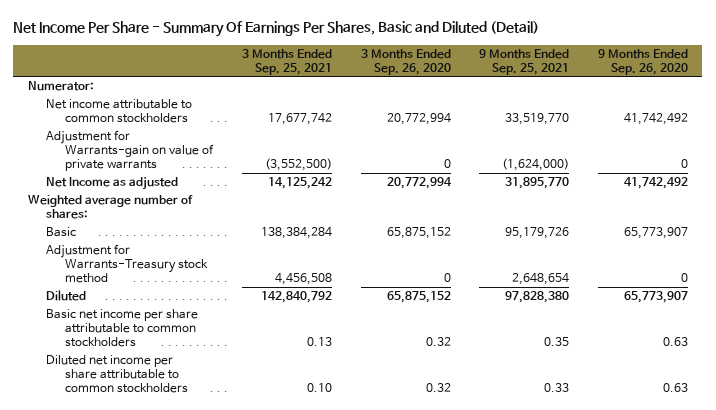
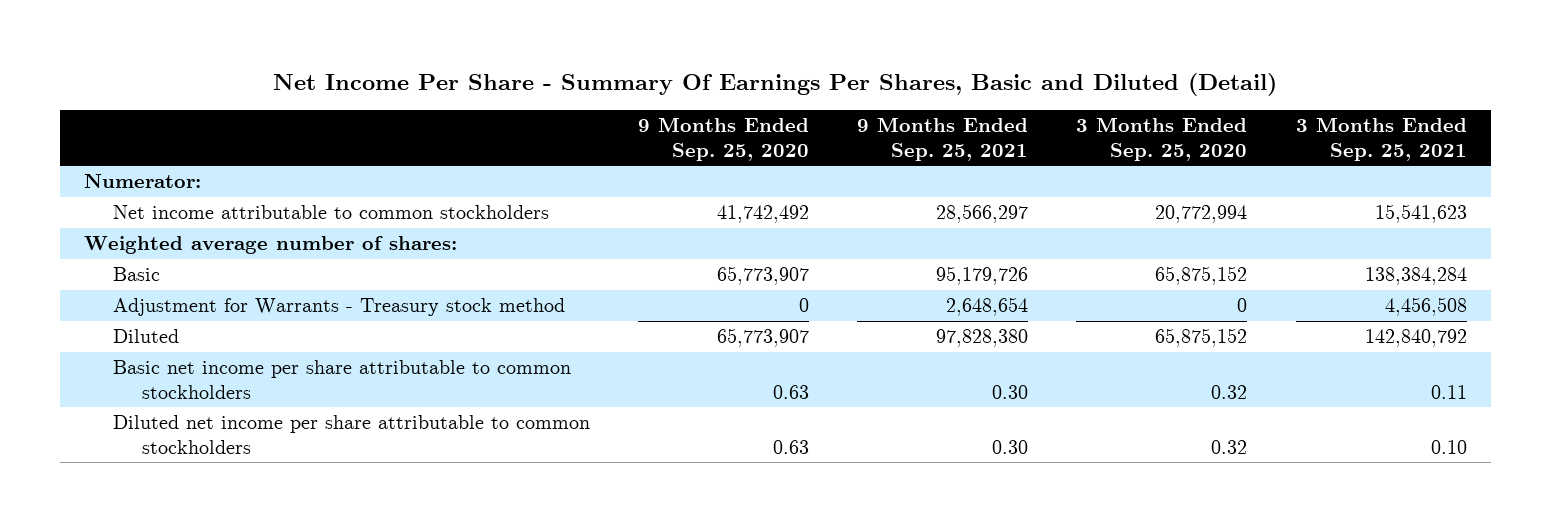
- | 3 Months Ended Sep. 25, 2021 | 3 Months Ended Sep. 26, 2020 | 9 Months Ended Sep. 25, 2021 | 9 Months Ended Sep. 26, 2020
+ | 9 Months Ended Sep. 25, 2020 | 9 Months Ended Sep. 25, 2021 | 3 Months Ended Sep. 25, 2020 | 3 Months Ended Sep. 25, 2021
- Net income attributable to common stockholders | 17,677,742 | 20,772,994 | 33,519,770 | 41,742,492
- Adjustment for Warrants-gain on value of private warrants | (3,552,500) | 0 | (1,624,000) | 0
- Net Income as adjusted | 14,125,242 | 20,772,994 | 31,895,770 | 41,742,492
+ Net income attributable to common stockholders | 41,742,492 | 28,566,297 | 20,772,994 | 15,541,623
- Adjustment for Warrants-Treasury stock method | 4,456,508 | 0 | 2,648,654 | 0
+ Adjustment for Warrants - Treasury stock method | 0 | 2,648,654 | 0 | 4,456,508
- Basic net income per share attributable to common stockholders | 0.13 | 0.32 | 0.35 | 0.63
- Diluted net income per share attributable to common stockholders | 0.10 | 0.32 | 0.33 | 0.63
+ Basic net income per share attributable to common stockholders | 0.63 | 0.30 | 0.32 | 0.11
+ Diluted net income per share attributable to common stockholders | 0.63 | 0.30 | 0.32 | 0.10

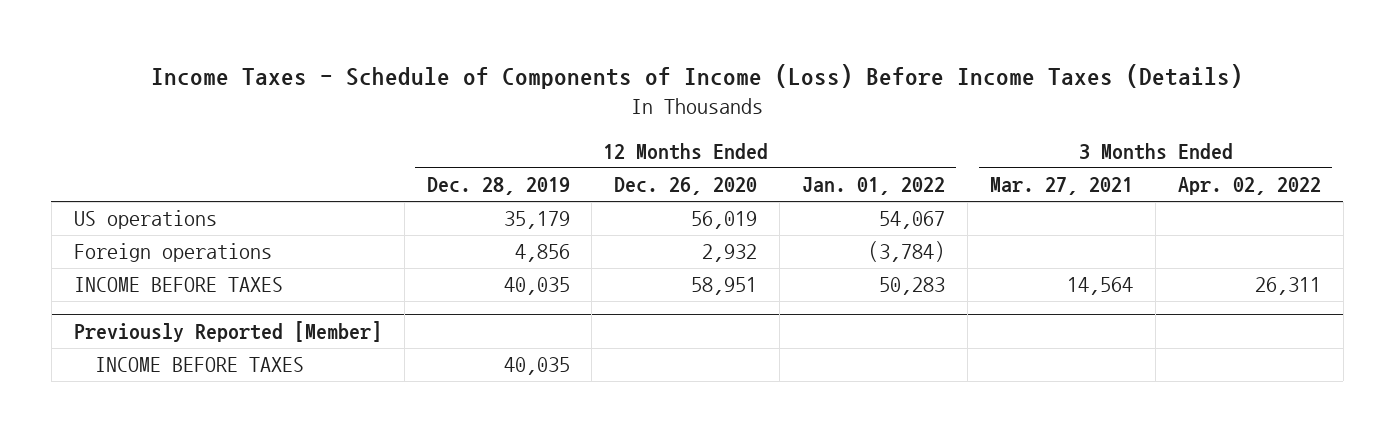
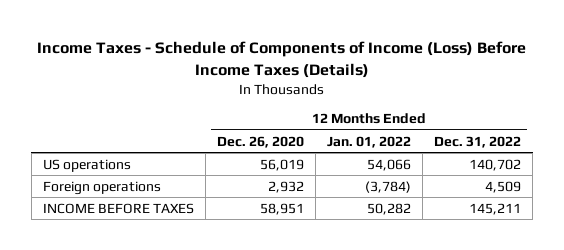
- | 12 Months Ended Dec. 28, 2019 | 12 Months Ended Dec. 26, 2020 | 12 Months Ended Jan. 01, 2022 | 3 Months Ended Mar. 27, 2021 | 3 Months Ended Apr. 02, 2022
+ | 12 Months Ended Dec. 26, 2020 | 12 Months Ended Jan. 01, 2022 | 12 Months Ended Dec. 31, 2022
- US operations | 35,179 | 56,019 | 54,067 | |
+ US operations | 56,019 | 54,066 | 140,702
- INCOME BEFORE TAXES | 40,035 | 58,951 | 50,283 | 14,564 | 26,311
- Previously Reported [Member]
- INCOME BEFORE TAXES | 40,035 | | | |
+ INCOME BEFORE TAXES | 58,951 | 50,282 | 145,211

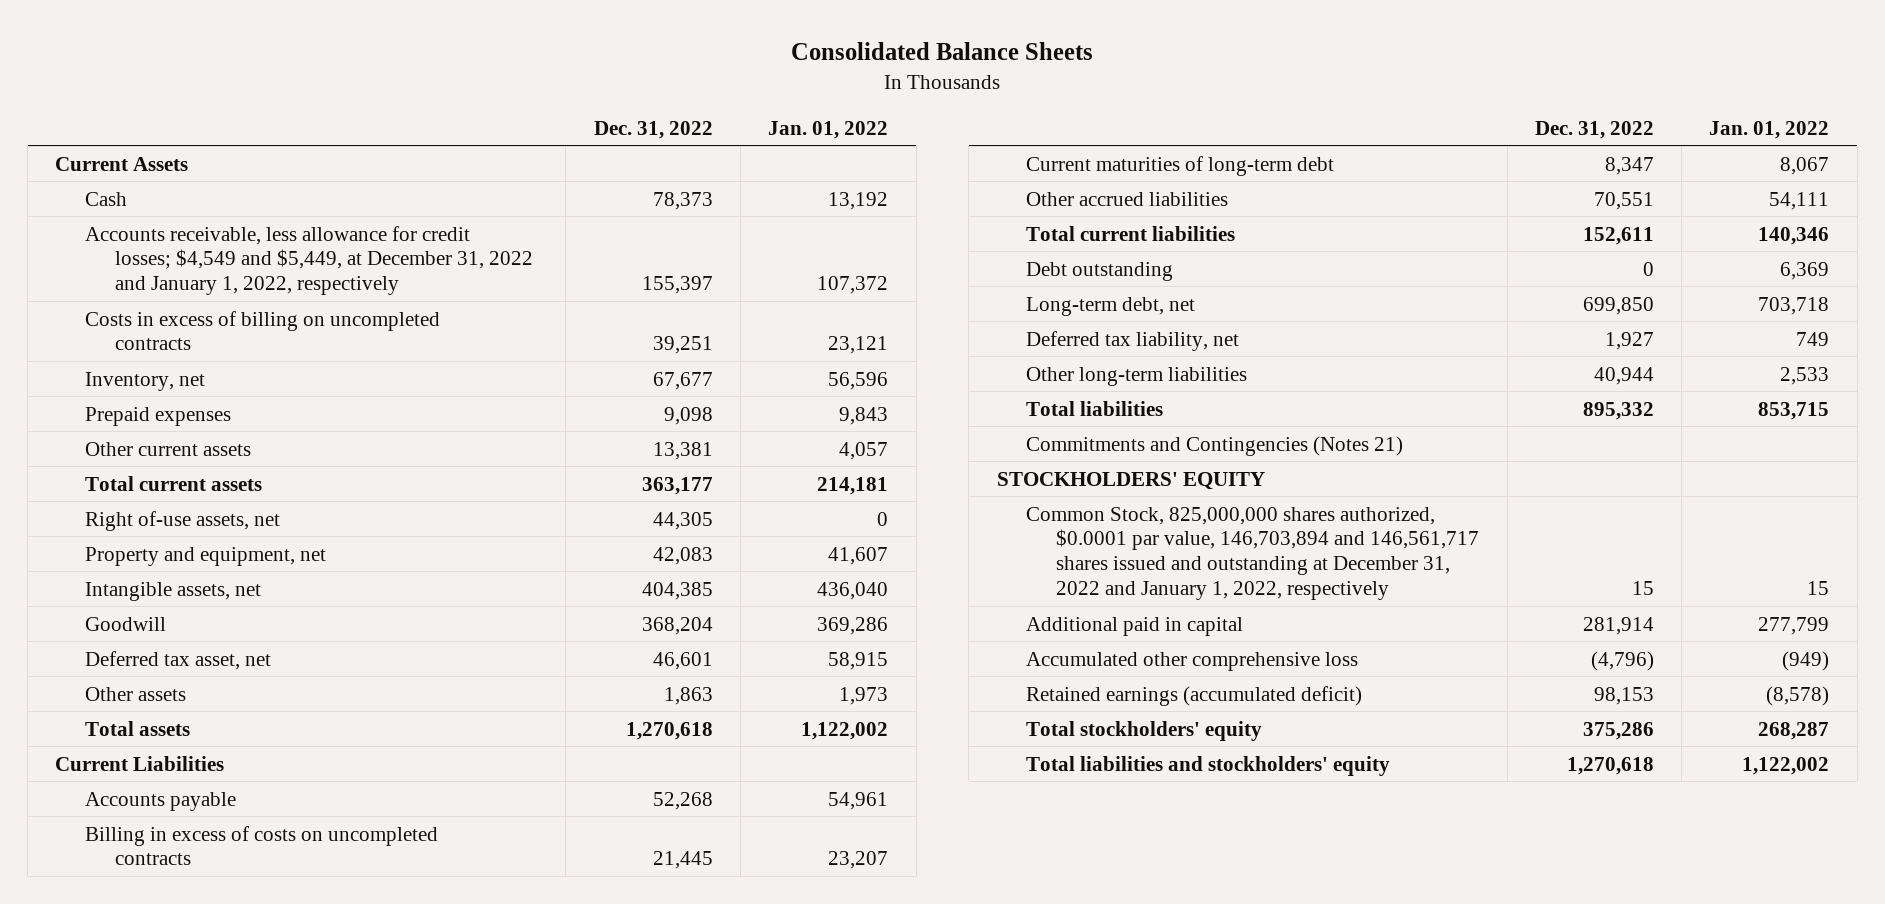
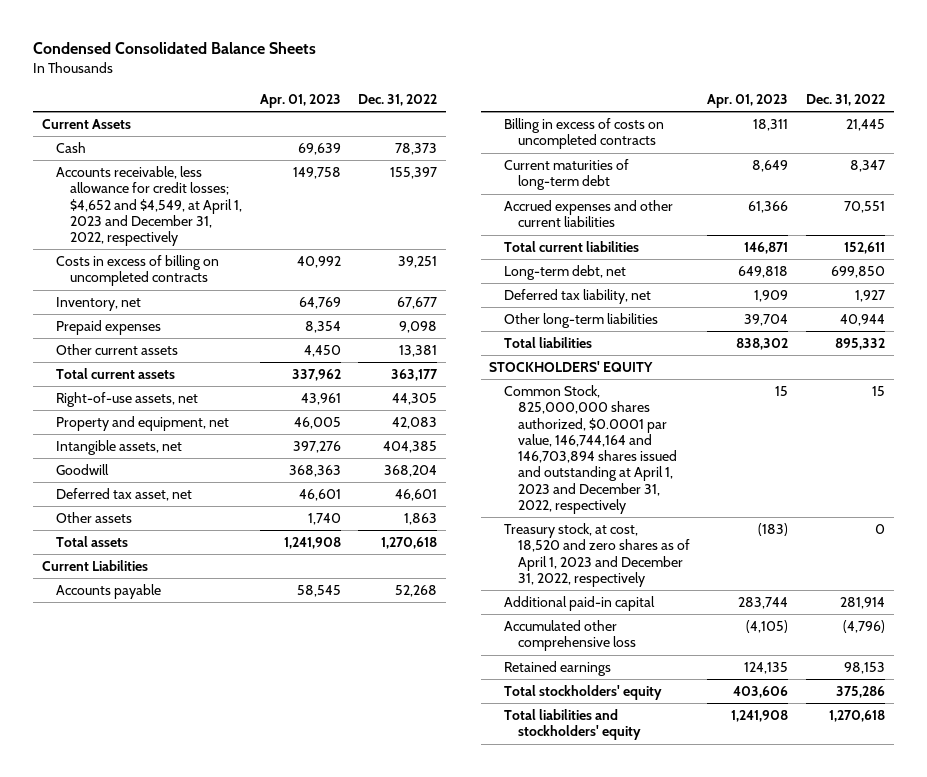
- Consolidated Balance Sheets
+ Condensed Consolidated Balance Sheets
- | Dec. 31, 2022 | Jan. 01, 2022
+ | Apr. 01, 2023 | Dec. 31, 2022
- Accounts receivable, less allowance for credit losses; $4,549 and $5,449, at December 31, 2022 and January 1, 2022, respectively | 155,397 | 107,372
+ Accounts receivable, less allowance for credit losses; $4,652 and $4,549, at April 1, 2023 and December 31, 2022, respectively | 149,758 | 155,397
- Right of-use assets, net | 44,305 | 0
+ Right-of-use assets, net | 43,961 | 44,305
- Other accrued liabilities | 70,551 | 54,111
+ Accrued expenses and other current liabilities | 61,366 | 70,551
- Debt outstanding | 0 | 6,369
- Commitments and Contingencies (Notes 21)
- Common Stock, 825,000,000 shares authorized, $0.0001 par value, 146,703,894 and 146,561,717 shares issued and outstanding at December 31, 2022 and January 1, 2022, respectively | 15 | 15
- Additional paid in capital | 281,914 | 277,799
+ Common Stock, 825,000,000 shares authorized, $0.0001 par value, 146,744,164 and 146,703,894 shares issued and outstanding at April 1, 2023 and December 31, 2022, respectively | 15 | 15
+ Treasury stock, at cost, 18,520 and zero shares as of April 1, 2023 and December 31, 2022, respectively | (183) | 0
+ Additional paid-in capital | 283,744 | 281,914
- Retained earnings (accumulated deficit) | 98,153 | (8,578)
+ Retained earnings | 124,135 | 98,153

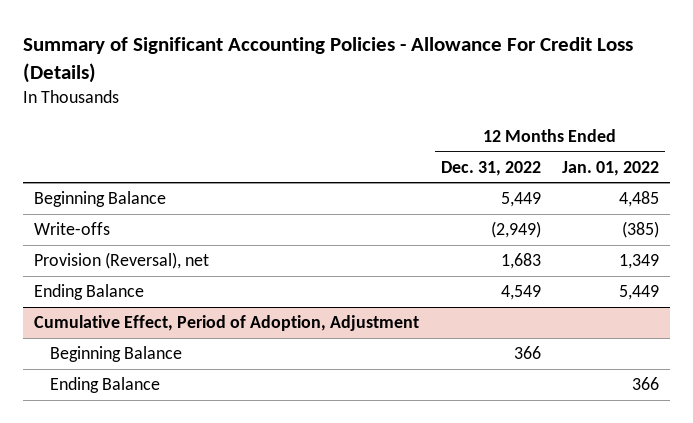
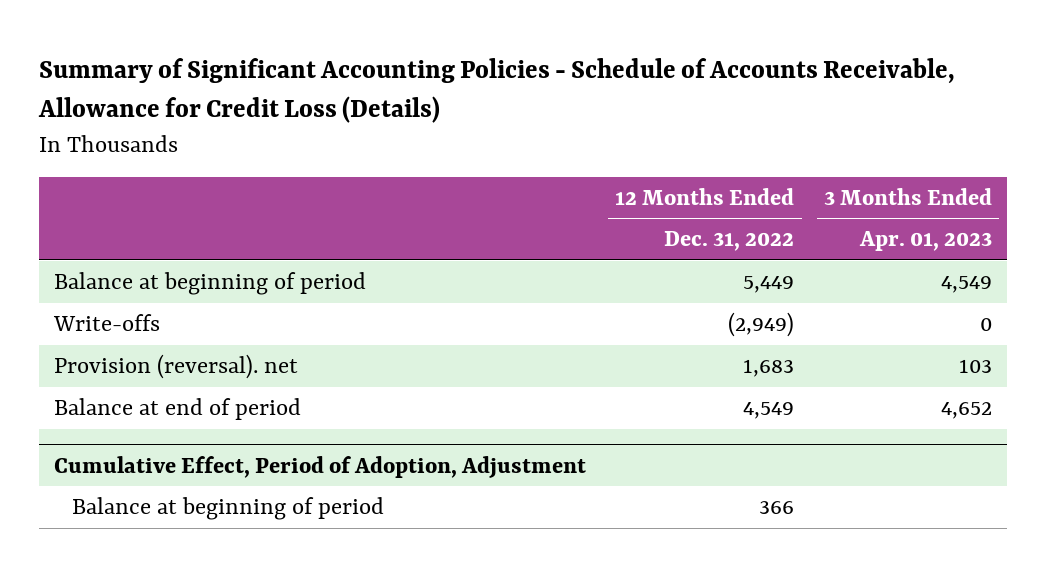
- Summary of Significant Accounting Policies - Allowance For Credit Loss (Details)
+ Summary of Significant Accounting Policies - Schedule of Accounts Receivable, Allowance for Credit Loss (Details)
- | 12 Months Ended Dec. 31, 2022 | 12 Months Ended Jan. 01, 2022
+ | 12 Months Ended Dec. 31, 2022 | 3 Months Ended Apr. 01, 2023
- Beginning Balance | 5,449 | 4,485
+ Balance at beginning of period | 5,449 | 4,549
- Provision (Reversal), net | 1,683 | 1,349
- Ending Balance | 4,549 | 5,449
+ Provision (reversal). net | 1,683 | 103
+ Balance at end of period | 4,549 | 4,652
@ Cumulative Effect, Period of Adoption, Adjustment
- Beginning Balance | 366 |
- Ending Balance | | 366
+ Balance at beginning of period | 366 |

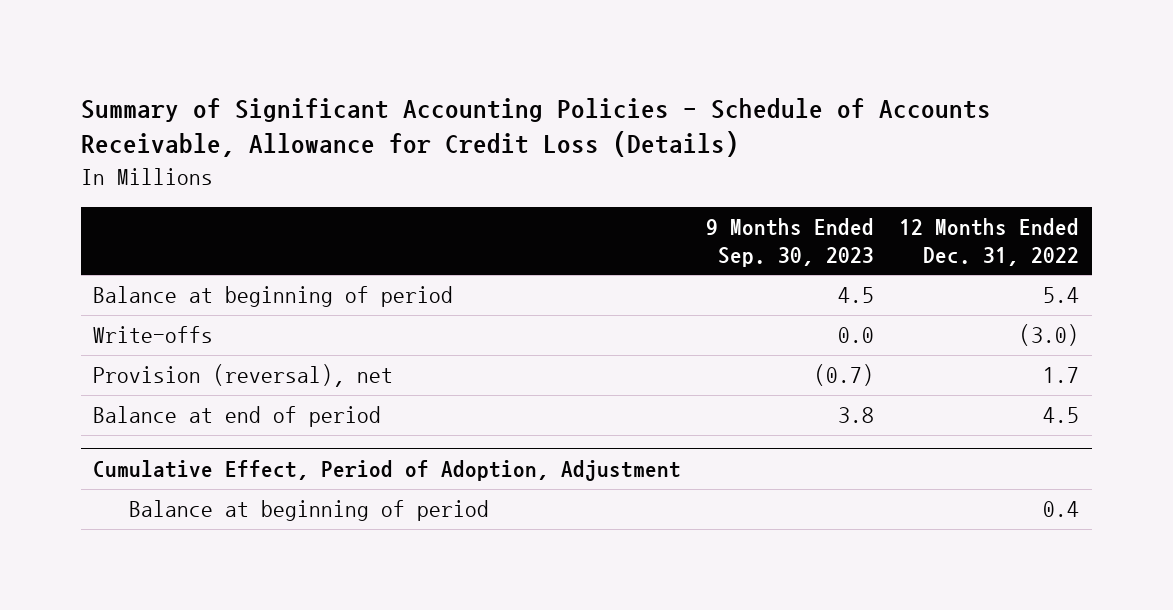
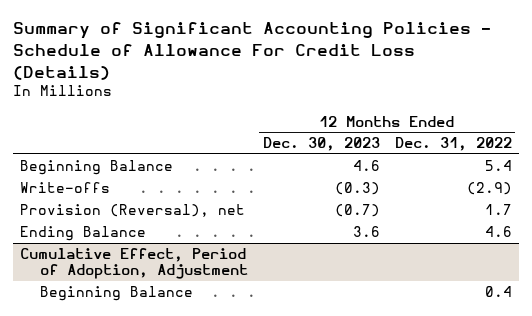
- Summary of Significant Accounting Policies - Schedule of Accounts Receivable, Allowance for Credit Loss (Details)
+ Summary of Significant Accounting Policies - Schedule of Allowance For Credit Loss (Details)
- | 9 Months Ended Sep. 30, 2023 | 12 Months Ended Dec. 31, 2022
+ | 12 Months Ended Dec. 30, 2023 | 12 Months Ended Dec. 31, 2022
- Balance at beginning of period | 4.5 | 5.4
- Write-offs | 0.0 | (3.0)
- Provision (reversal), net | (0.7) | 1.7
- Balance at end of period | 3.8 | 4.5
+ Beginning Balance | 4.6 | 5.4
+ Write-offs | (0.3) | (2.9)
+ Provision (Reversal), net | (0.7) | 1.7
+ Ending Balance | 3.6 | 4.6
@ Cumulative Effect, Period of Adoption, Adjustment
- Balance at beginning of period | | 0.4
+ Beginning Balance | | 0.4

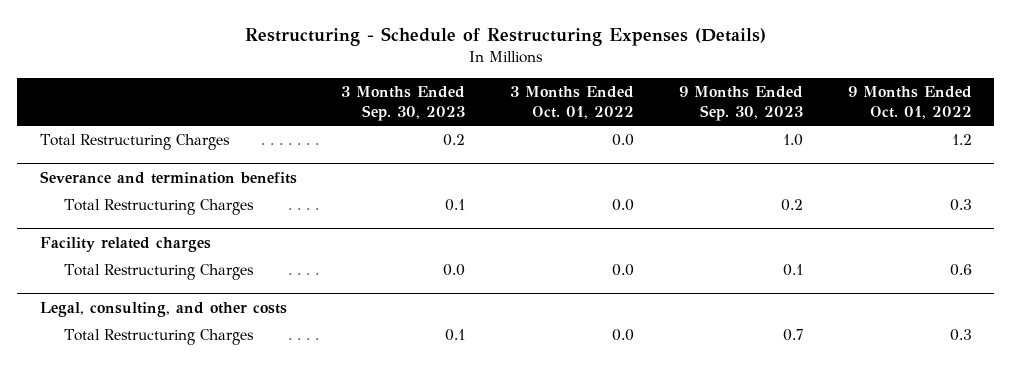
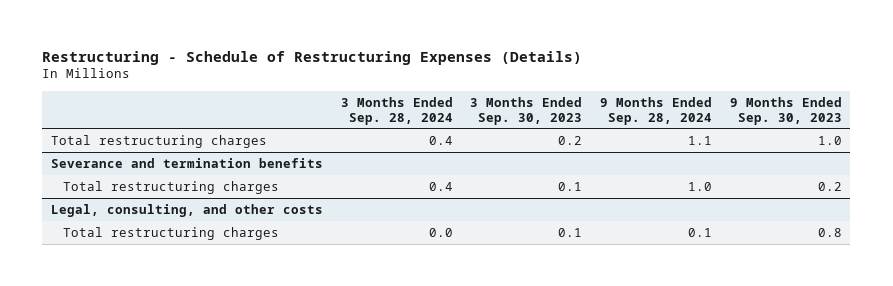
- | 3 Months Ended Sep. 30, 2023 | 3 Months Ended Oct. 01, 2022 | 9 Months Ended Sep. 30, 2023 | 9 Months Ended Oct. 01, 2022
+ | 3 Months Ended Sep. 28, 2024 | 3 Months Ended Sep. 30, 2023 | 9 Months Ended Sep. 28, 2024 | 9 Months Ended Sep. 30, 2023
- Total Restructuring Charges | 0.2 | 0.0 | 1.0 | 1.2
+ Total restructuring charges | 0.4 | 0.2 | 1.1 | 1.0
@ Severance and termination benefits
- Total Restructuring Charges | 0.1 | 0.0 | 0.2 | 0.3
- Facility related charges
- Total Restructuring Charges | 0.0 | 0.0 | 0.1 | 0.6
@ Severance and termination benefits
+ Total restructuring charges | 0.4 | 0.1 | 1.0 | 0.2
@ Legal, consulting, and other costs
- Total Restructuring Charges | 0.1 | 0.0 | 0.7 | 0.3
+ Total restructuring charges | 0.0 | 0.1 | 0.1 | 0.8

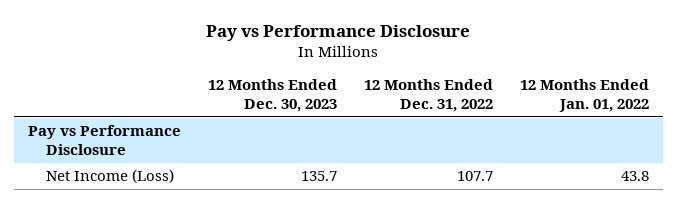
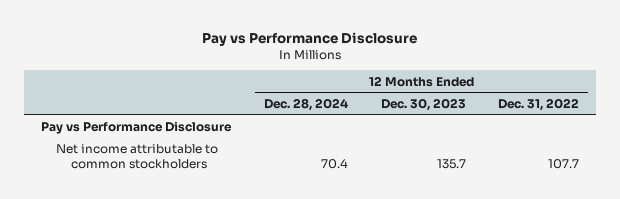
- | 12 Months Ended Dec. 30, 2023 | 12 Months Ended Dec. 31, 2022 | 12 Months Ended Jan. 01, 2022
+ | 12 Months Ended Dec. 28, 2024 | 12 Months Ended Dec. 30, 2023 | 12 Months Ended Dec. 31, 2022
- Net Income (Loss) | 135.7 | 107.7 | 43.8
+ Net income attributable to common stockholders | 70.4 | 135.7 | 107.7

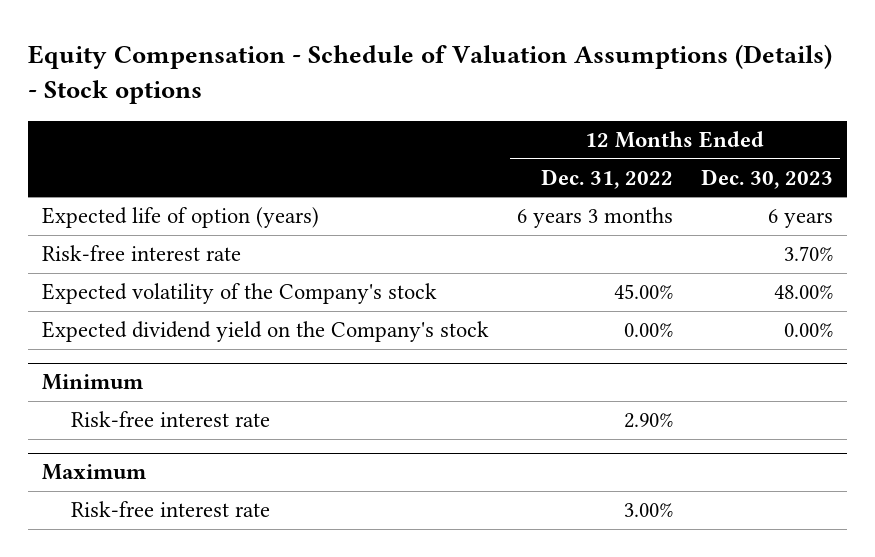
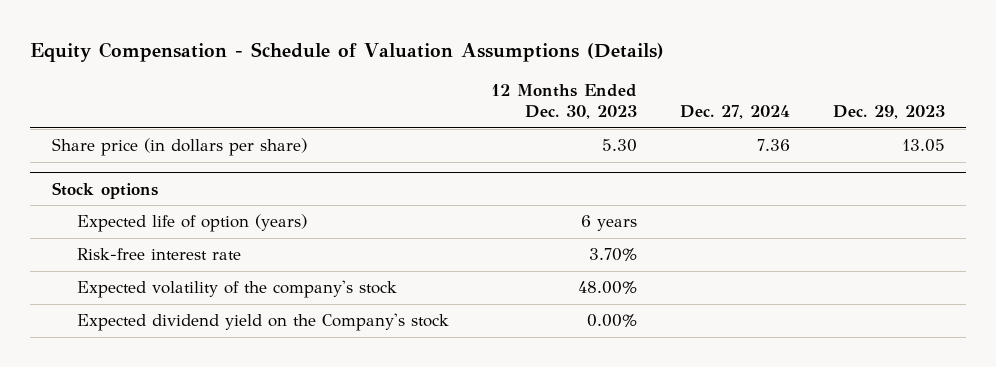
- Equity Compensation - Schedule of Valuation Assumptions (Details) - Stock options
+ Equity Compensation - Schedule of Valuation Assumptions (Details)
- | 12 Months Ended Dec. 31, 2022 | 12 Months Ended Dec. 30, 2023
+ | 12 Months Ended Dec. 30, 2023 | Dec. 27, 2024 | Dec. 29, 2023
+ Share price (in dollars per share) | 5.30 | 7.36 | 13.05
+ Stock options
- Expected volatility of the Company's stock | 45.00% | 48.00%
+ Expected volatility of the company's stock | 48.00% | |
- Minimum
- Risk-free interest rate | 2.90% |
- Maximum
- Risk-free interest rate | 3.00% |

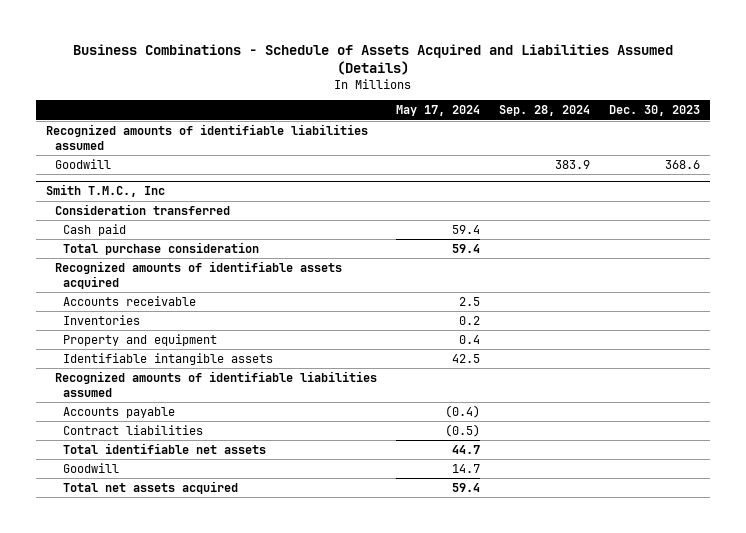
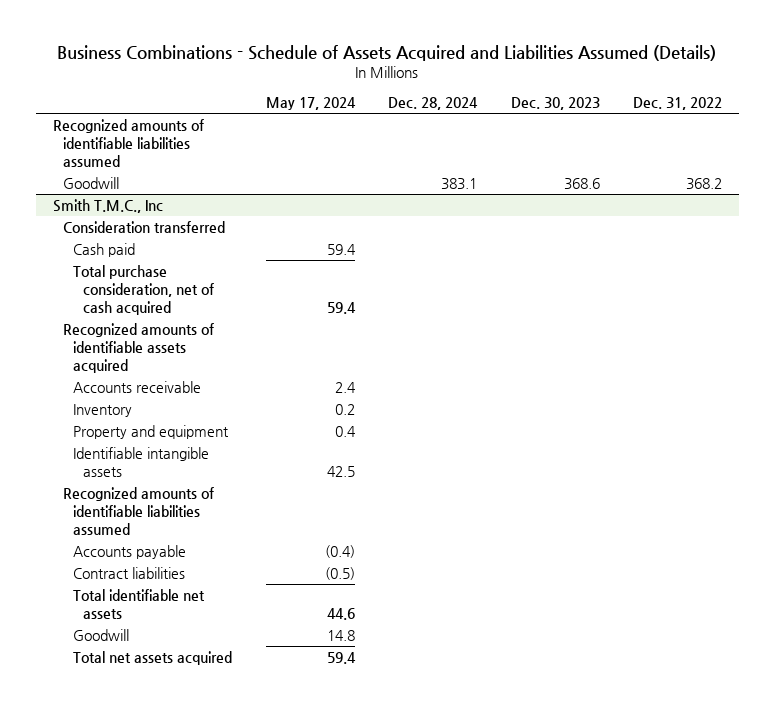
- | May 17, 2024 | Sep. 28, 2024 | Dec. 30, 2023
+ | May 17, 2024 | Dec. 28, 2024 | Dec. 30, 2023 | Dec. 31, 2022
@ Smith T.M.C., Inc
- Total purchase consideration | 59.4 | |
+ Total purchase consideration, net of cash acquired | 59.4 | | |
- Accounts receivable | 2.5 | |
- Inventories | 0.2 | |
+ Accounts receivable | 2.4 | | |
+ Inventory | 0.2 | | |
- Total identifiable net assets | 44.7 | |
- Goodwill | 14.7 | |
+ Total identifiable net assets | 44.6 | | |
+ Goodwill | 14.8 | | |

